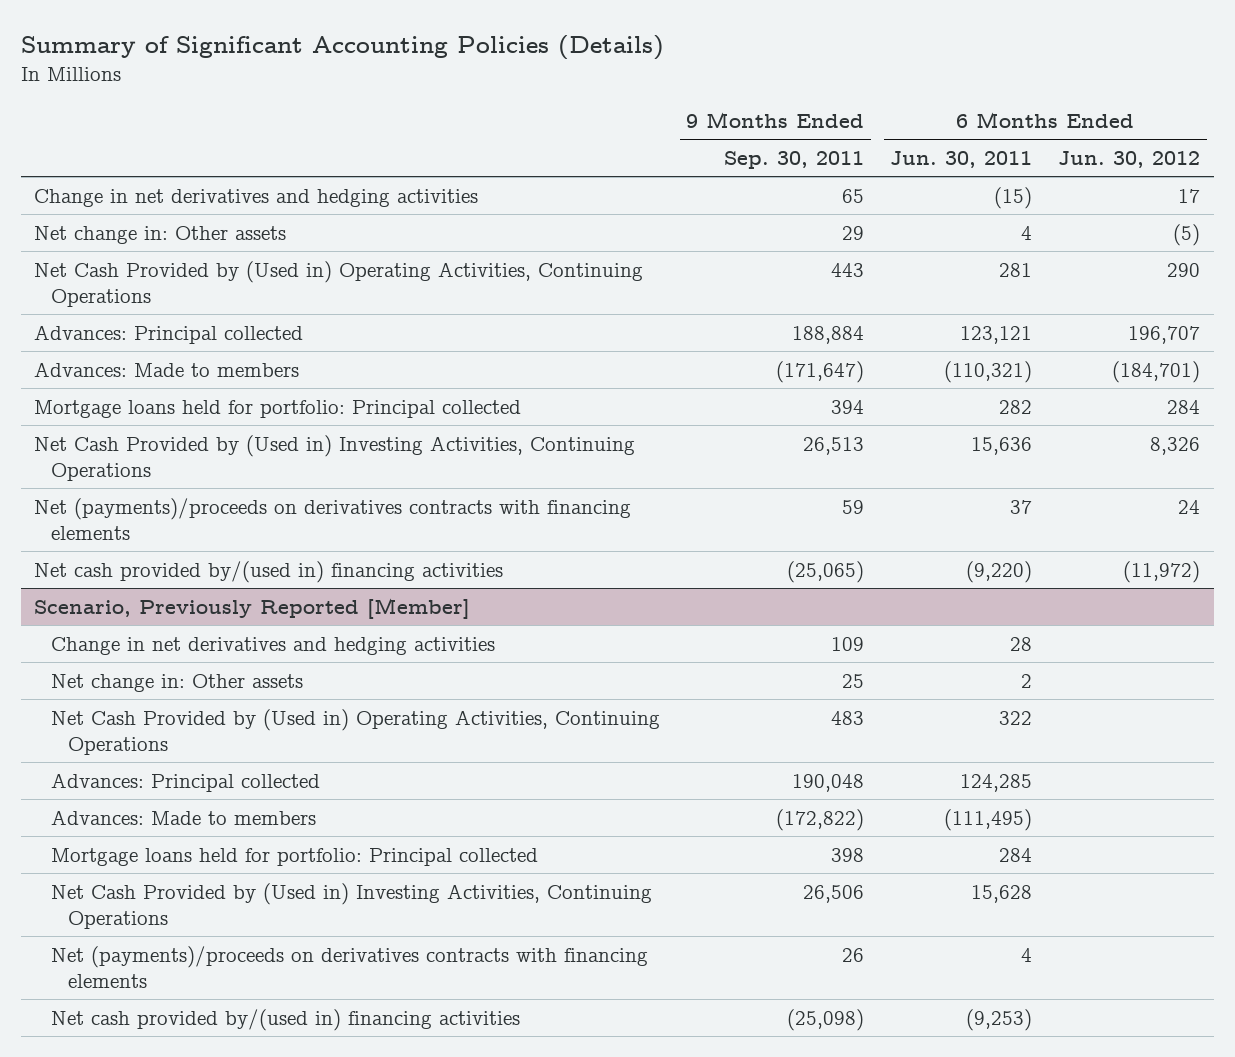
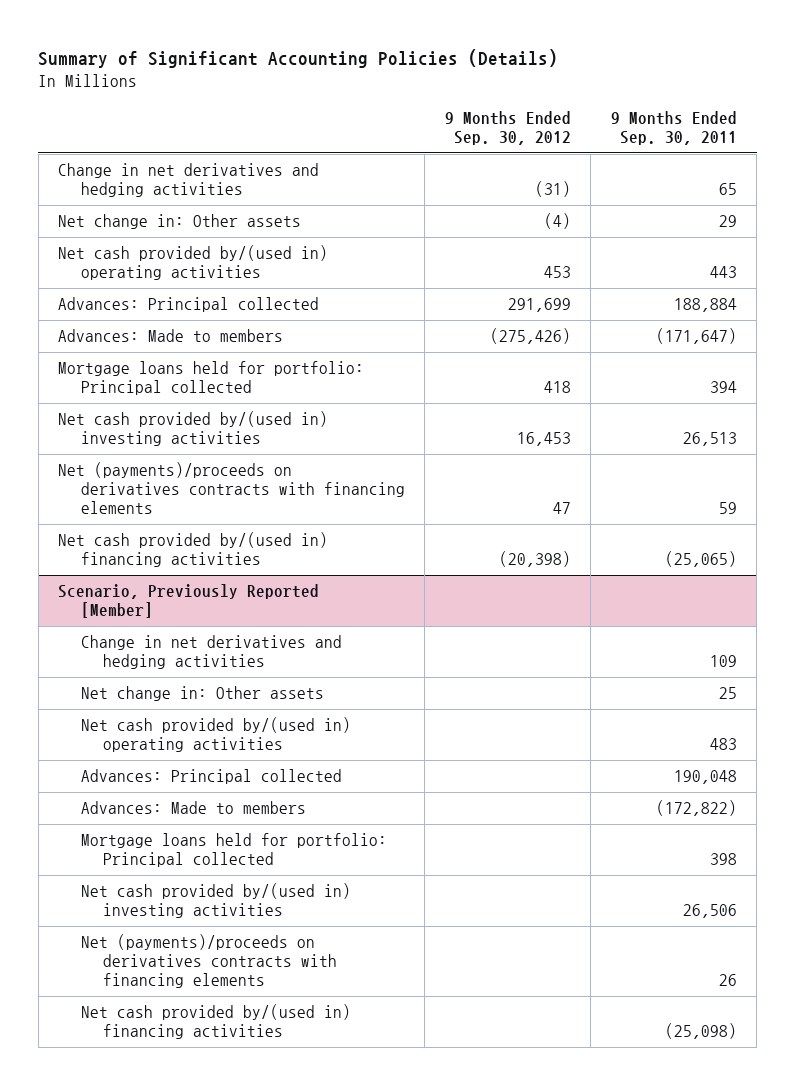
- | 9 Months Ended Sep. 30, 2011 | 6 Months Ended Jun. 30, 2011 | 6 Months Ended Jun. 30, 2012
+ | 9 Months Ended Sep. 30, 2012 | 9 Months Ended Sep. 30, 2011
- Net Cash Provided by (Used in) Operating Activities, Continuing Operations | 443 | 281 | 290
+ Net cash provided by/(used in) operating activities | 453 | 443
- Net Cash Provided by (Used in) Investing Activities, Continuing Operations | 26,513 | 15,636 | 8,326
+ Net cash provided by/(used in) investing activities | 16,453 | 26,513
@ Scenario, Previously Reported [Member]
- Net Cash Provided by (Used in) Operating Activities, Continuing Operations | 483 | 322 |
+ Net cash provided by/(used in) operating activities | | 483
- Net Cash Provided by (Used in) Investing Activities, Continuing Operations | 26,506 | 15,628 |
+ Net cash provided by/(used in) investing activities | | 26,506

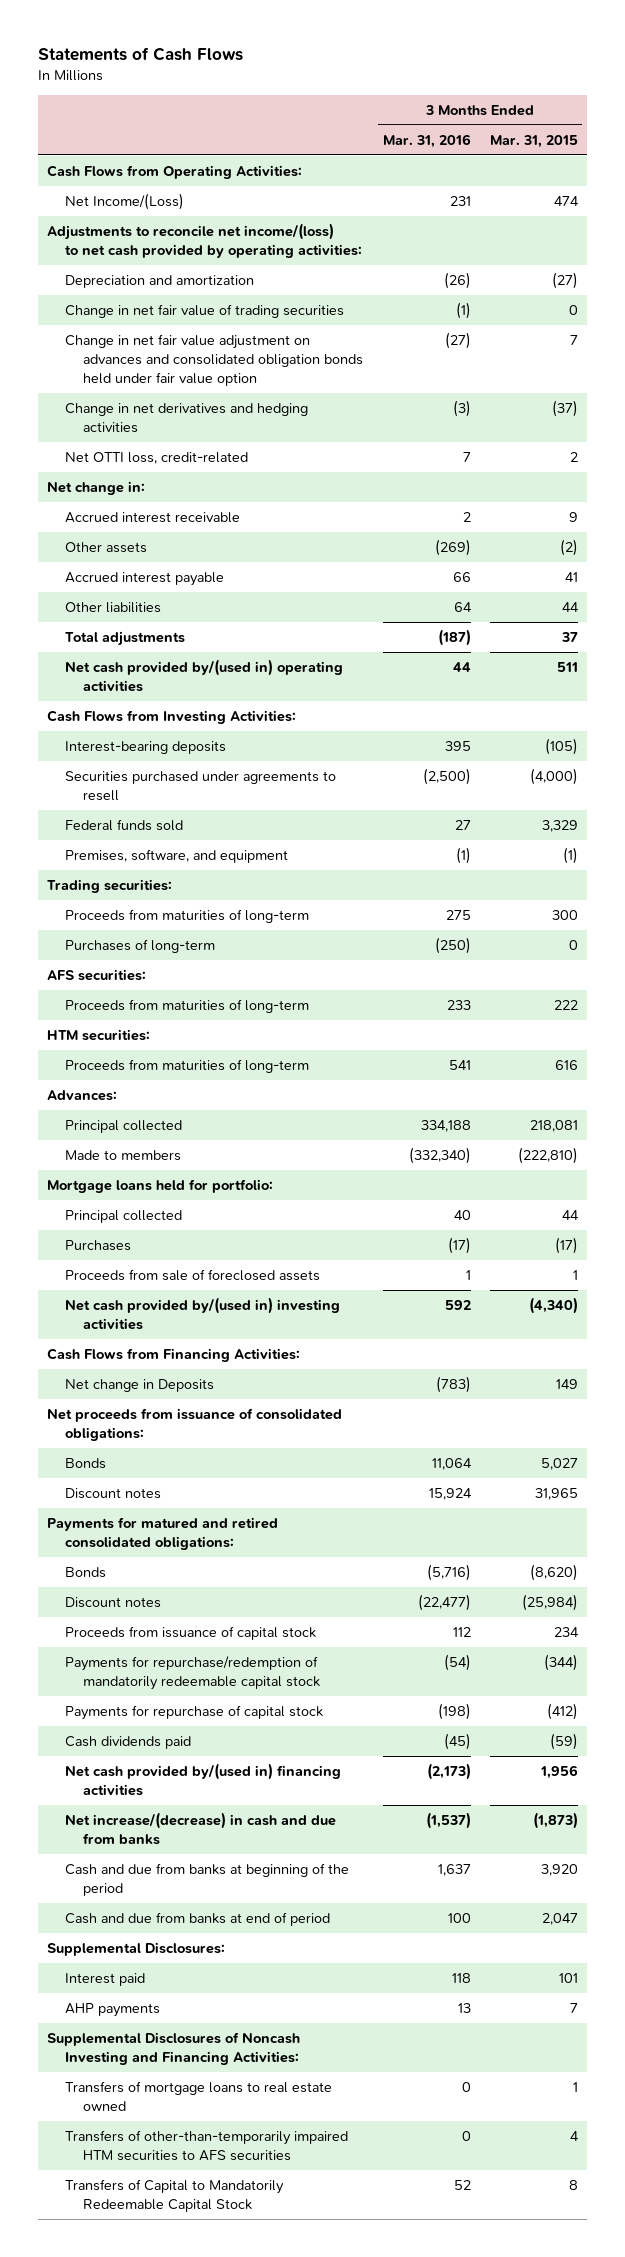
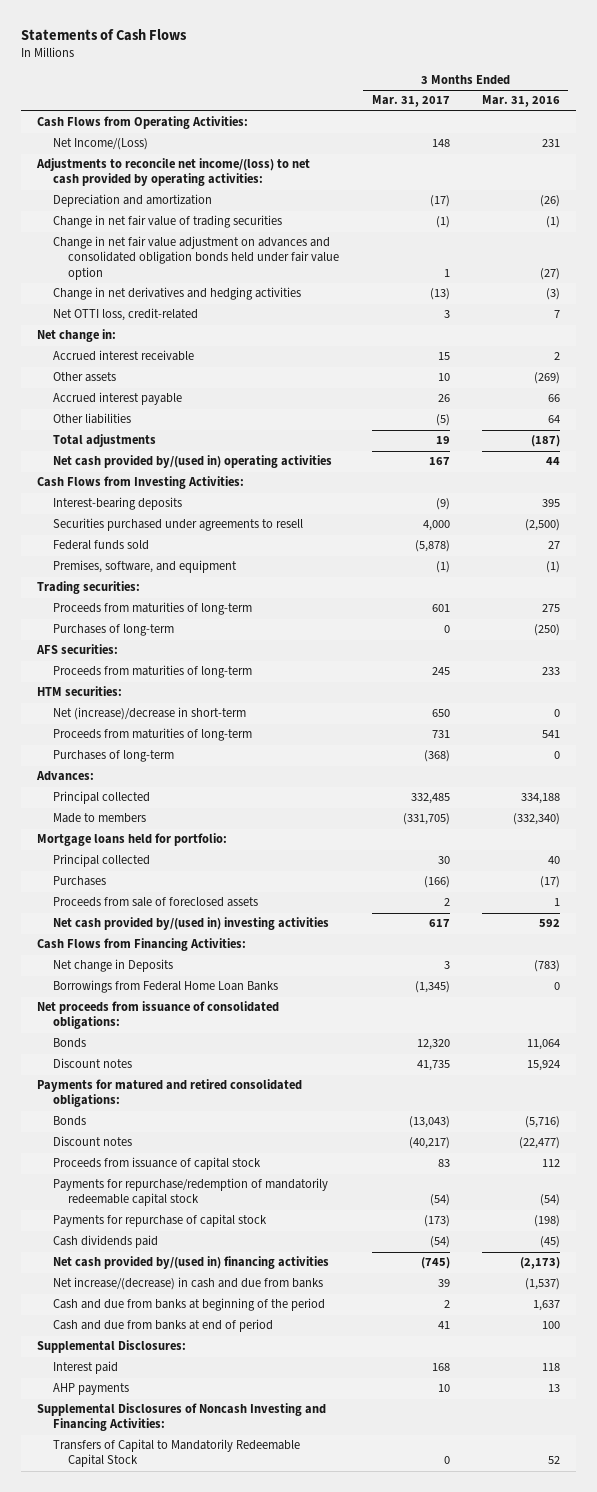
- | 3 Months Ended Mar. 31, 2016 | 3 Months Ended Mar. 31, 2015
+ | 3 Months Ended Mar. 31, 2017 | 3 Months Ended Mar. 31, 2016
+ Net (increase)/decrease in short-term | 650 | 0
+ Purchases of long-term | (368) | 0
+ Borrowings from Federal Home Loan Banks | (1,345) | 0
- Transfers of mortgage loans to real estate owned | 0 | 1
- Transfers of other-than-temporarily impaired HTM securities to AFS securities | 0 | 4

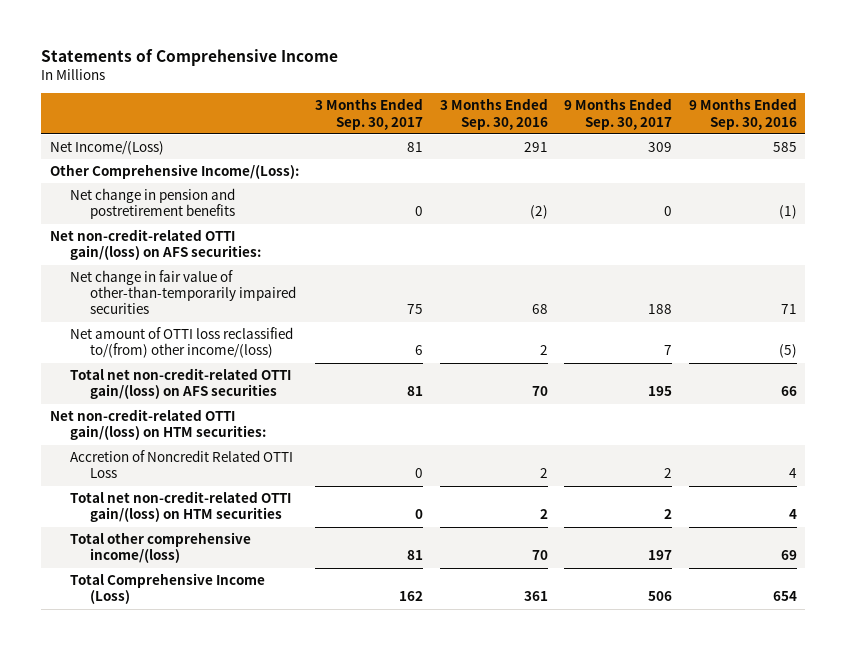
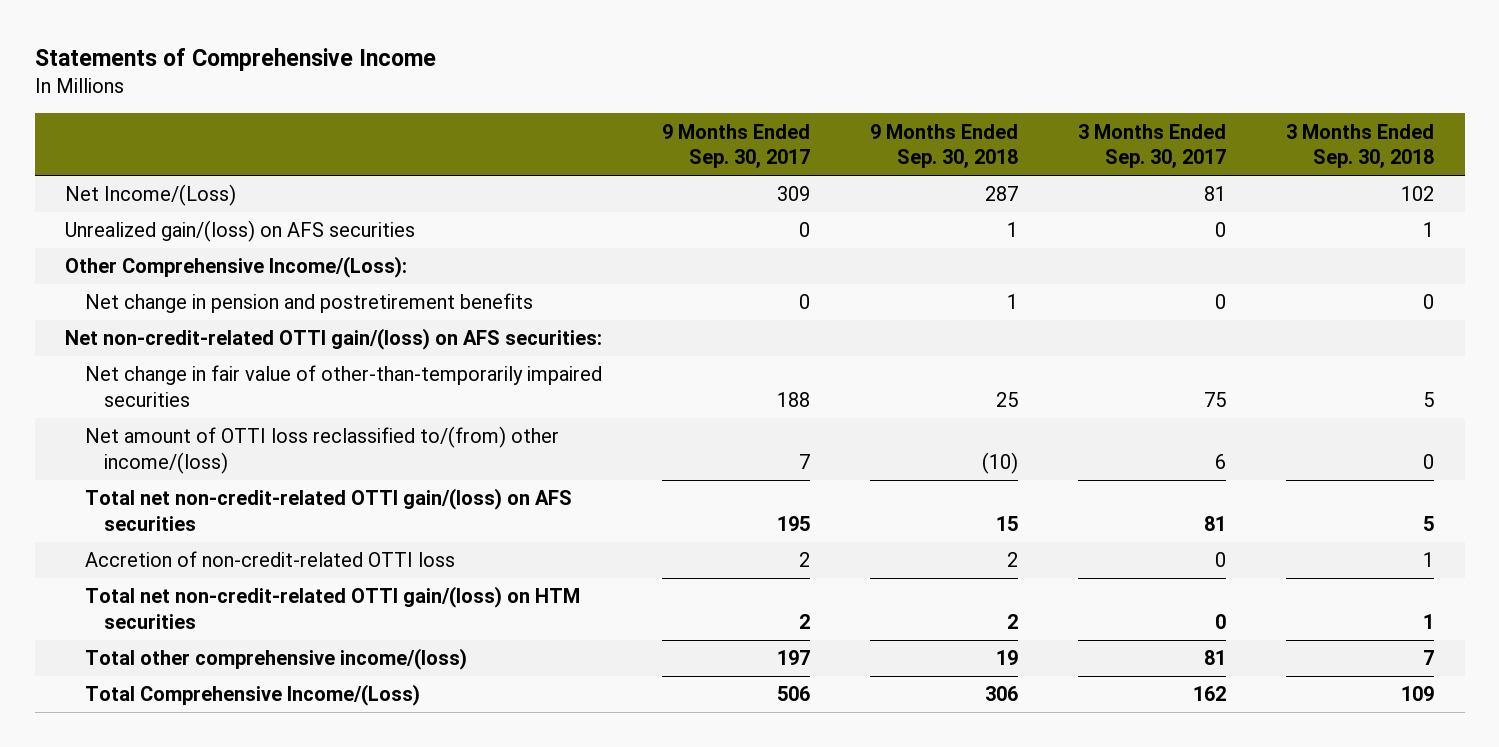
- | 3 Months Ended Sep. 30, 2017 | 3 Months Ended Sep. 30, 2016 | 9 Months Ended Sep. 30, 2017 | 9 Months Ended Sep. 30, 2016
+ | 9 Months Ended Sep. 30, 2017 | 9 Months Ended Sep. 30, 2018 | 3 Months Ended Sep. 30, 2017 | 3 Months Ended Sep. 30, 2018
+ Unrealized gain/(loss) on AFS securities | 0 | 1 | 0 | 1
- Net non-credit-related OTTI gain/(loss) on HTM securities:
- Accretion of Noncredit Related OTTI Loss | 0 | 2 | 2 | 4
+ Accretion of non-credit-related OTTI loss | 2 | 2 | 0 | 1
- Total Comprehensive Income (Loss) | 162 | 361 | 506 | 654
+ Total Comprehensive Income/(Loss) | 506 | 306 | 162 | 109

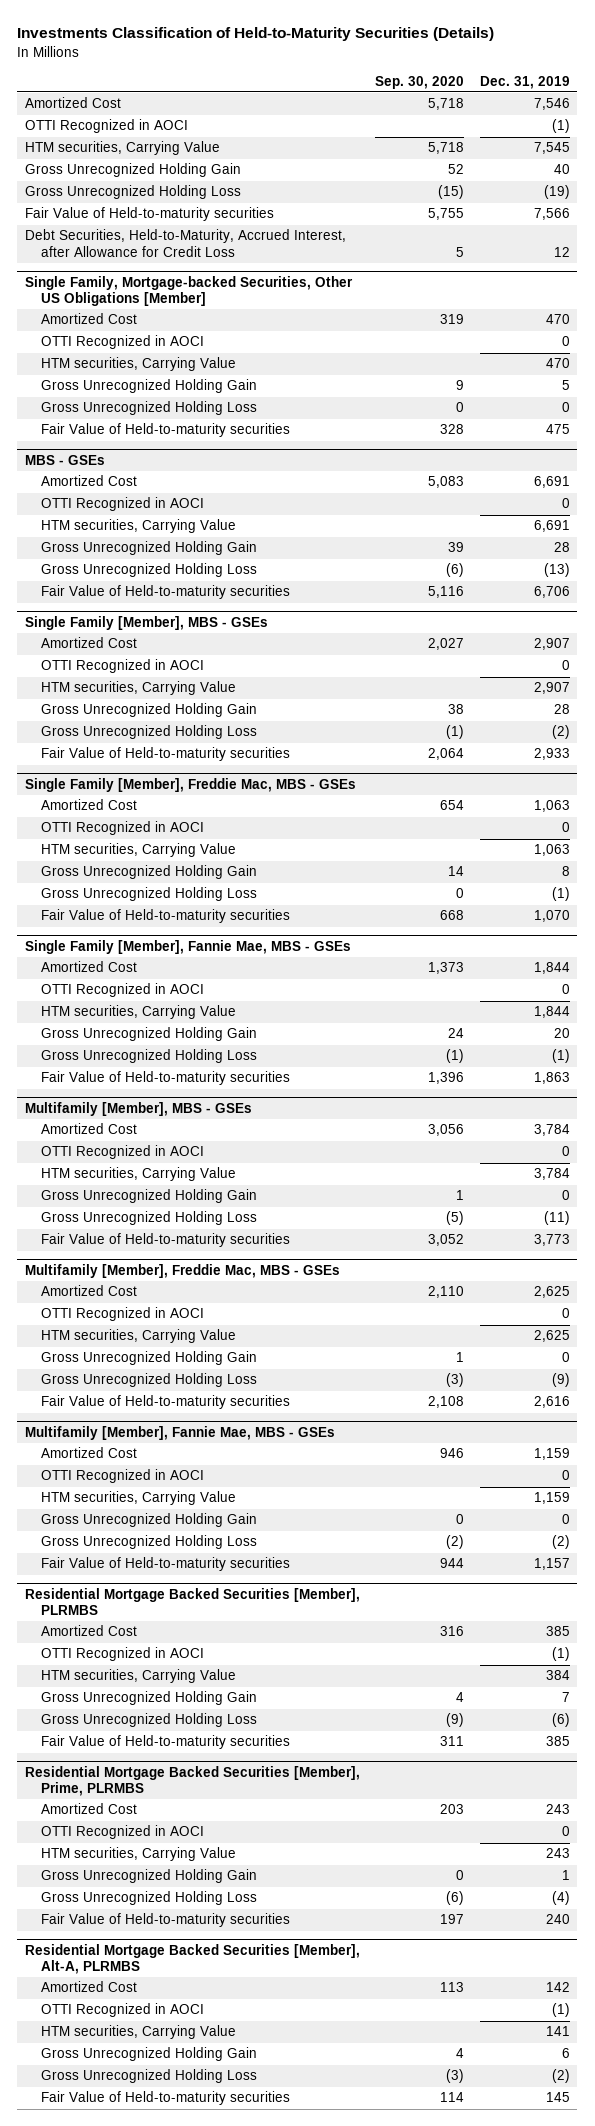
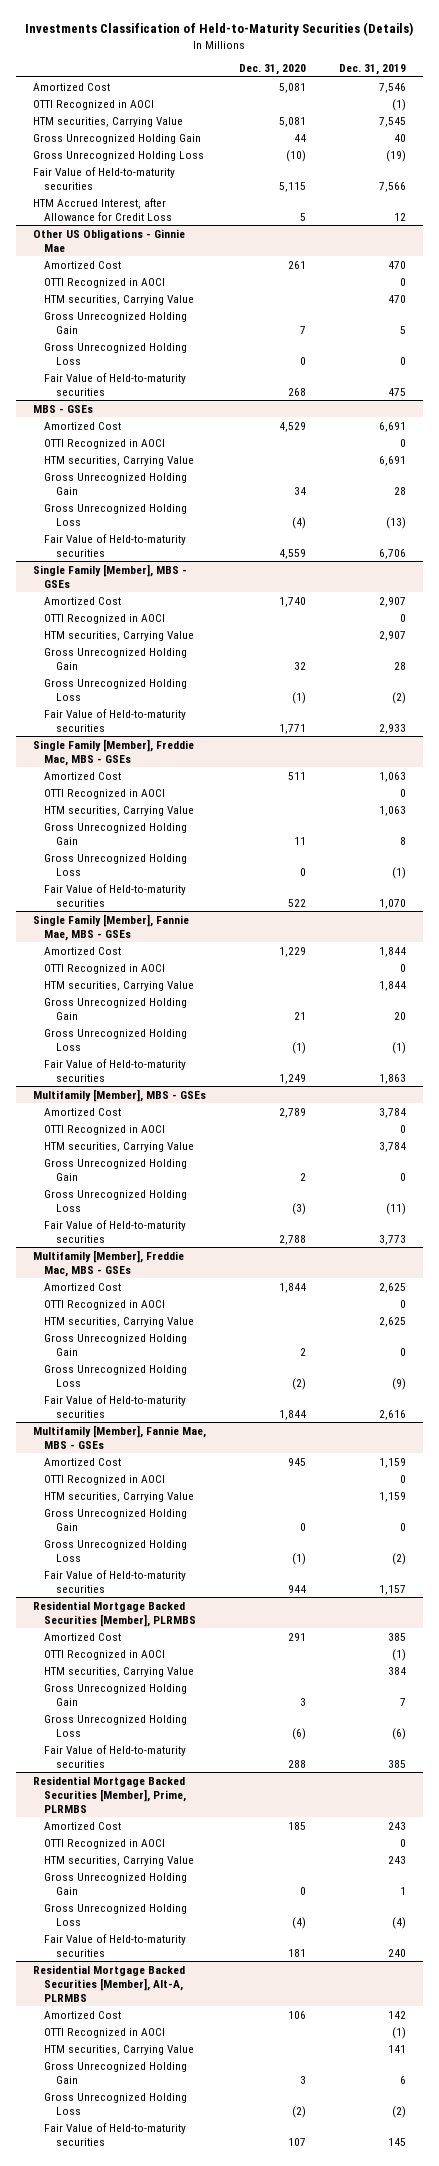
- | Sep. 30, 2020 | Dec. 31, 2019
+ | Dec. 31, 2020 | Dec. 31, 2019
- Debt Securities, Held-to-Maturity, Accrued Interest, after Allowance for Credit Loss | 5 | 12
- Single Family, Mortgage-backed Securities, Other US Obligations [Member]
+ HTM Accrued Interest, after Allowance for Credit Loss | 5 | 12
+ Other US Obligations - Ginnie Mae

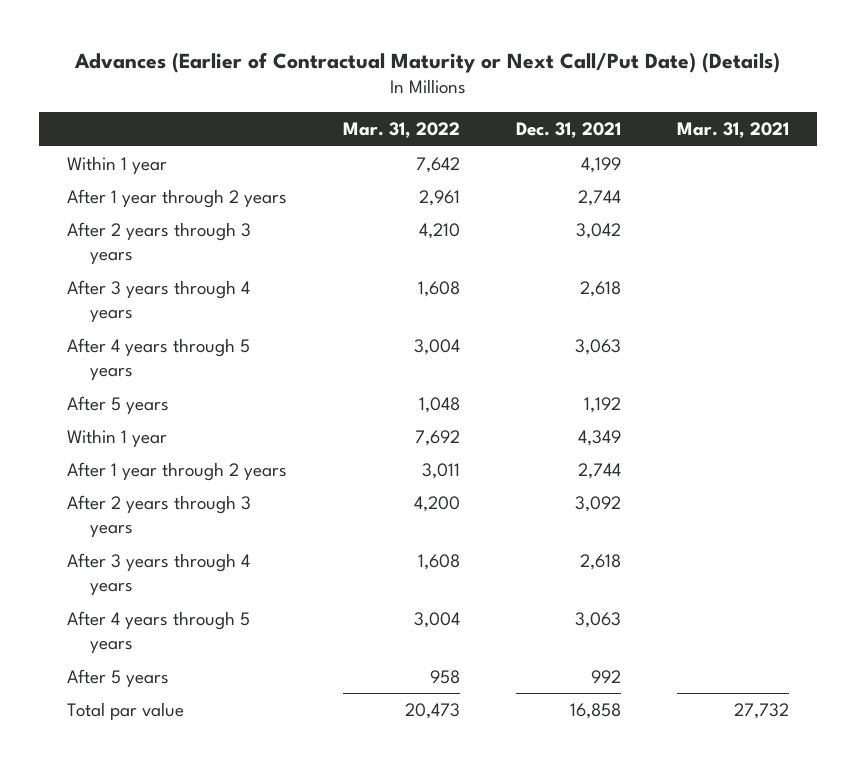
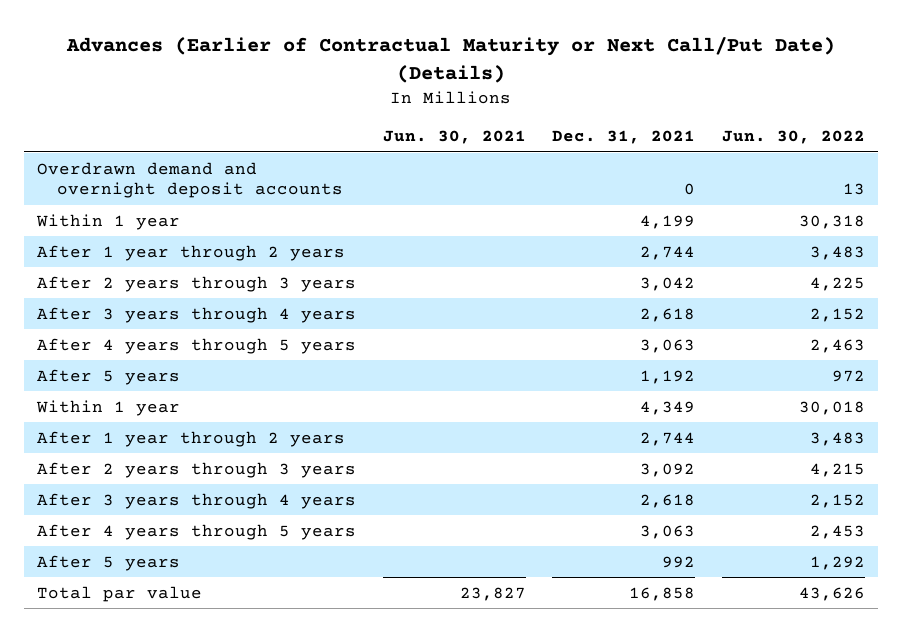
- | Mar. 31, 2022 | Dec. 31, 2021 | Mar. 31, 2021
+ | Jun. 30, 2021 | Dec. 31, 2021 | Jun. 30, 2022
+ Overdrawn demand and overnight deposit accounts | | 0 | 13

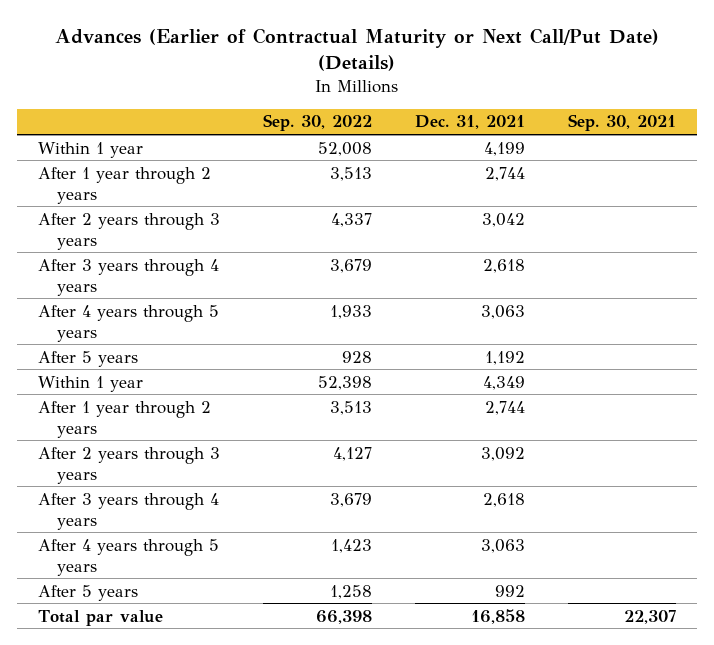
- | Jun. 30, 2021 | Dec. 31, 2021 | Jun. 30, 2022
+ | Sep. 30, 2022 | Dec. 31, 2021 | Sep. 30, 2021
- Overdrawn demand and overnight deposit accounts | | 0 | 13

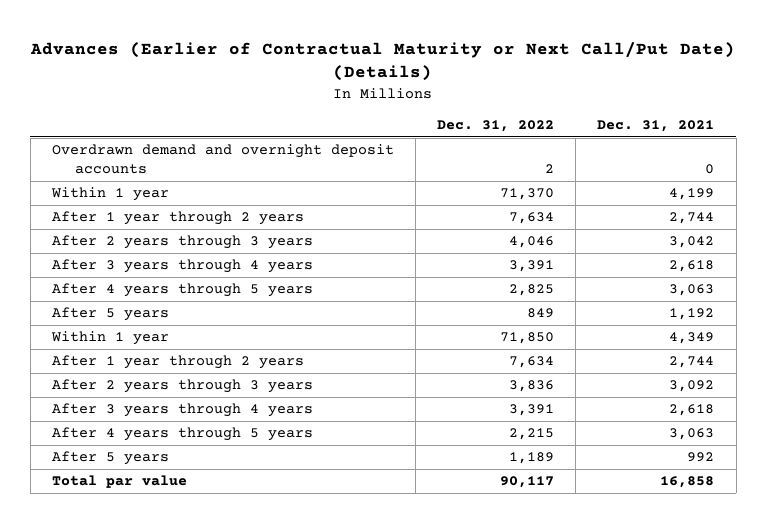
- | Sep. 30, 2022 | Dec. 31, 2021 | Sep. 30, 2021
+ | Dec. 31, 2022 | Dec. 31, 2021
+ Overdrawn demand and overnight deposit accounts | 2 | 0

